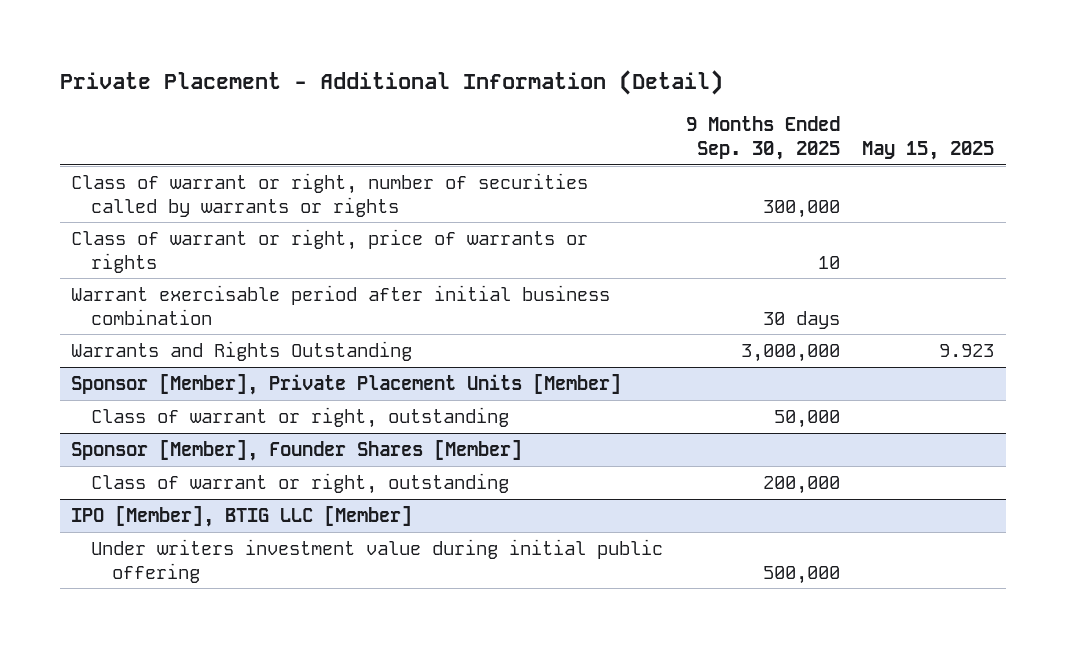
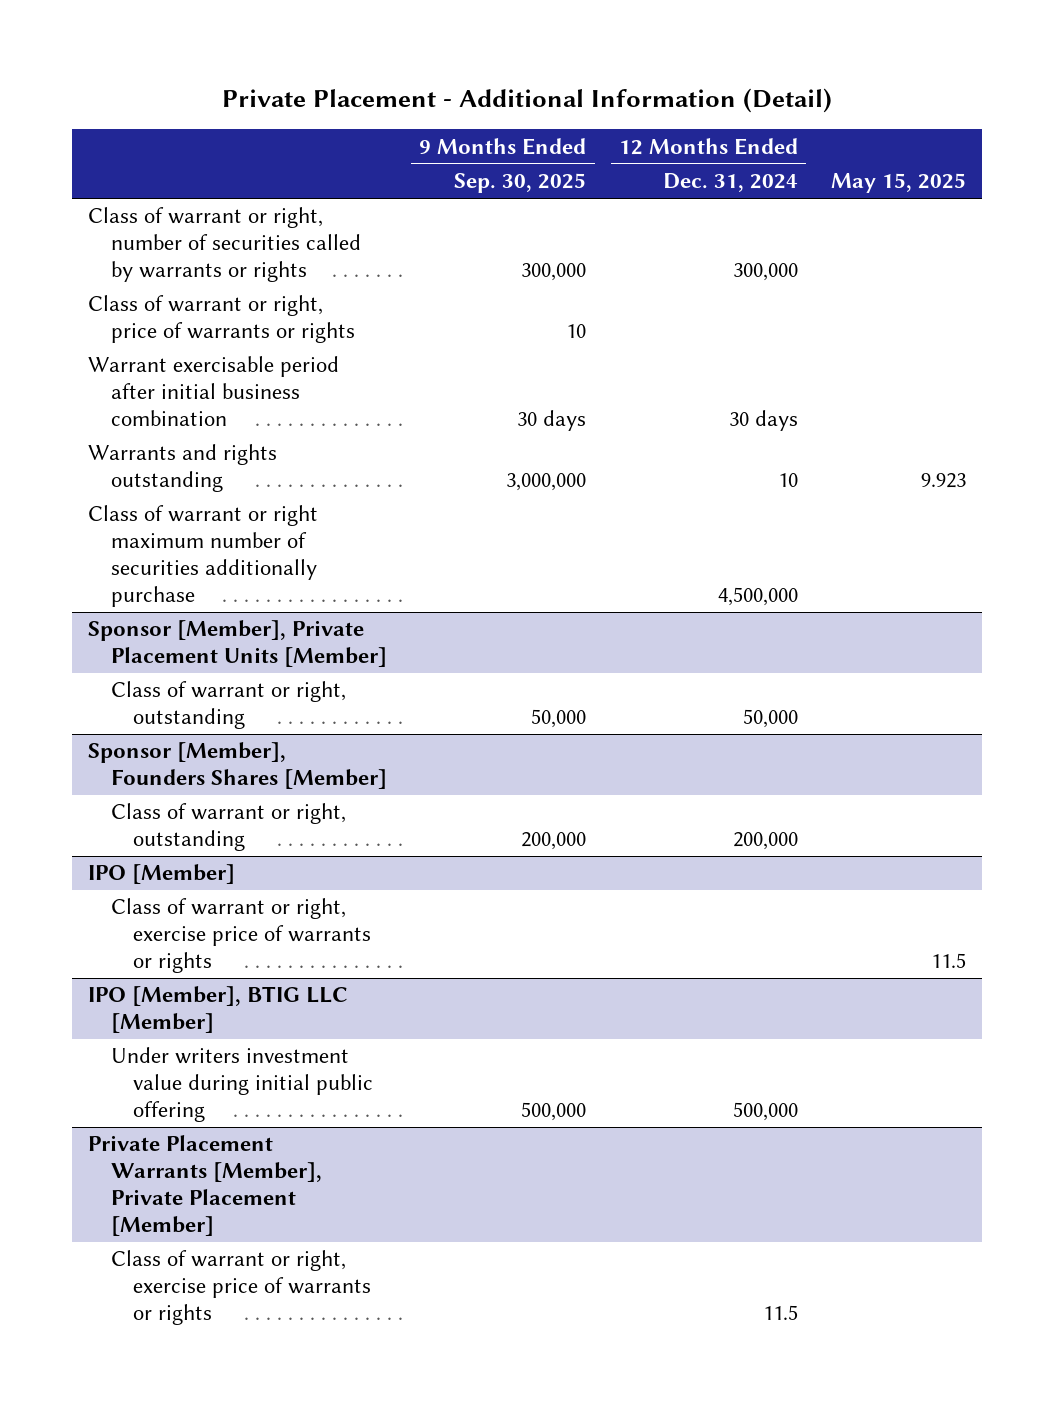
- | 9 Months Ended Sep. 30, 2025 | May 15, 2025
+ | 9 Months Ended Sep. 30, 2025 | 12 Months Ended Dec. 31, 2024 | May 15, 2025
- Warrants and Rights Outstanding | 3,000,000 | 9.923
+ Warrants and rights outstanding | 3,000,000 | 10 | 9.923
+ Class of warrant or right maximum number of securities additionally purchase | | 4,500,000 |
- Sponsor [Member], Founder Shares [Member]
+ Sponsor [Member], Founders Shares [Member]
+ IPO [Member]
+ Class of warrant or right, exercise price of warrants or rights | | | 11.5
+ Private Placement Warrants [Member], Private Placement [Member]
+ Class of warrant or right, exercise price of warrants or rights | | 11.5 |

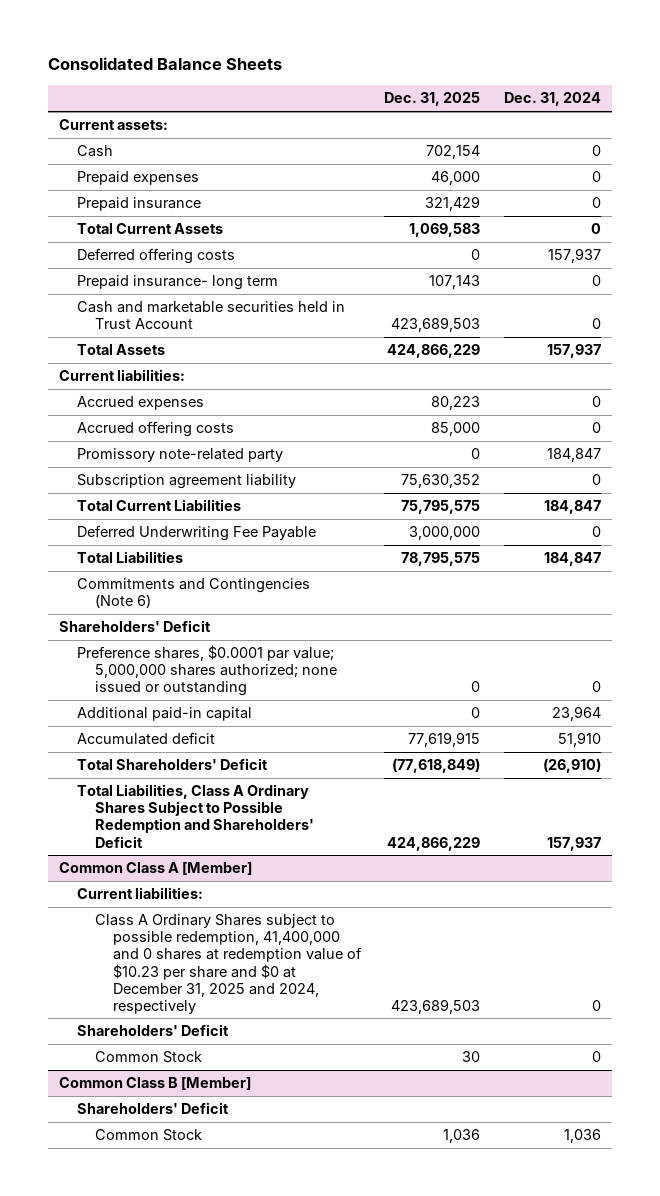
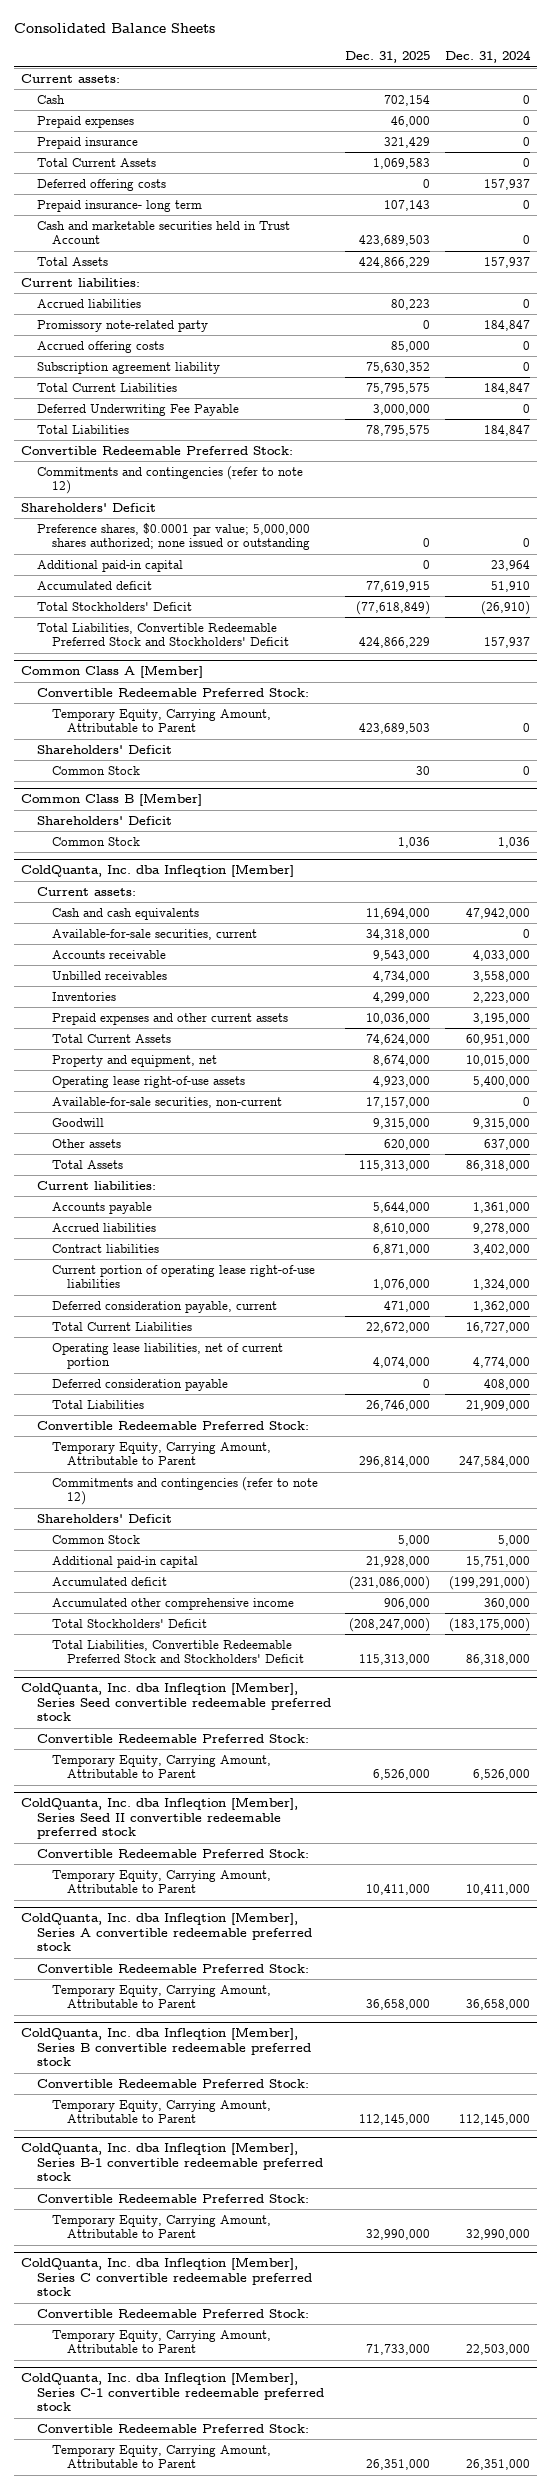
- Accrued expenses | 80,223 | 0
+ Accrued liabilities | 80,223 | 0
moved down: Accrued offering costs | 85,000 | 0
- Commitments and Contingencies (Note 6)
+ Convertible Redeemable Preferred Stock:
+ Commitments and contingencies (refer to note 12)
- Total Shareholders' Deficit | (77,618,849) | (26,910)
- Total Liabilities, Class A Ordinary Shares Subject to Possible Redemption and Shareholders' Deficit | 424,866,229 | 157,937
+ Total Stockholders' Deficit | (77,618,849) | (26,910)
+ Total Liabilities, Convertible Redeemable Preferred Stock and Stockholders' Deficit | 424,866,229 | 157,937
@ Common Class A [Member]
- Current liabilities:
- Class A Ordinary Shares subject to possible redemption, 41,400,000 and 0 shares at redemption value of $10.23 per share and $0 at December 31, 2025 and 2024, respectively | 423,689,503 | 0
+ Convertible Redeemable Preferred Stock:
+ Temporary Equity, Carrying Amount, Attributable to Parent | 423,689,503 | 0
+ ColdQuanta, Inc. dba Infleqtion [Member]
+ Current assets:
+ Cash and cash equivalents | 11,694,000 | 47,942,000
+ Available-for-sale securities, current | 34,318,000 | 0
+ Accounts receivable | 9,543,000 | 4,033,000
+ Unbilled receivables | 4,734,000 | 3,558,000
+ Inventories | 4,299,000 | 2,223,000
+ Prepaid expenses and other current assets | 10,036,000 | 3,195,000
+ Total Current Assets | 74,624,000 | 60,951,000
+ Property and equipment, net | 8,674,000 | 10,015,000
+ Operating lease right-of-use assets | 4,923,000 | 5,400,000
+ Available-for-sale securities, non-current | 17,157,000 | 0
+ Goodwill | 9,315,000 | 9,315,000
+ Other assets | 620,000 | 637,000
+ Total Assets | 115,313,000 | 86,318,000
+ Current liabilities:
+ Accounts payable | 5,644,000 | 1,361,000
+ Accrued liabilities | 8,610,000 | 9,278,000
+ Contract liabilities | 6,871,000 | 3,402,000
+ Current portion of operating lease right-of-use liabilities | 1,076,000 | 1,324,000
+ Deferred consideration payable, current | 471,000 | 1,362,000
+ Total Current Liabilities | 22,672,000 | 16,727,000
+ Operating lease liabilities, net of current portion | 4,074,000 | 4,774,000
+ Deferred consideration payable | 0 | 408,000
+ Total Liabilities | 26,746,000 | 21,909,000
+ Convertible Redeemable Preferred Stock:
+ Temporary Equity, Carrying Amount, Attributable to Parent | 296,814,000 | 247,584,000
+ Commitments and contingencies (refer to note 12)
+ Shareholders' Deficit
+ Common Stock | 5,000 | 5,000
+ Additional paid-in capital | 21,928,000 | 15,751,000
+ Accumulated deficit | (231,086,000) | (199,291,000)
+ Accumulated other comprehensive income | 906,000 | 360,000
+ Total Stockholders' Deficit | (208,247,000) | (183,175,000)
+ Total Liabilities, Convertible Redeemable Preferred Stock and Stockholders' Deficit | 115,313,000 | 86,318,000
+ ColdQuanta, Inc. dba Infleqtion [Member], Series Seed convertible redeemable preferred stock
+ Convertible Redeemable Preferred Stock:
+ Temporary Equity, Carrying Amount, Attributable to Parent | 6,526,000 | 6,526,000
+ ColdQuanta, Inc. dba Infleqtion [Member], Series Seed II convertible redeemable preferred stock
+ Convertible Redeemable Preferred Stock:
+ Temporary Equity, Carrying Amount, Attributable to Parent | 10,411,000 | 10,411,000
+ ColdQuanta, Inc. dba Infleqtion [Member], Series A convertible redeemable preferred stock
+ Convertible Redeemable Preferred Stock:
+ Temporary Equity, Carrying Amount, Attributable to Parent | 36,658,000 | 36,658,000
+ ColdQuanta, Inc. dba Infleqtion [Member], Series B convertible redeemable preferred stock
+ Convertible Redeemable Preferred Stock:
+ Temporary Equity, Carrying Amount, Attributable to Parent | 112,145,000 | 112,145,000
+ ColdQuanta, Inc. dba Infleqtion [Member], Series B-1 convertible redeemable preferred stock
+ Convertible Redeemable Preferred Stock:
+ Temporary Equity, Carrying Amount, Attributable to Parent | 32,990,000 | 32,990,000
+ ColdQuanta, Inc. dba Infleqtion [Member], Series C convertible redeemable preferred stock
+ Convertible Redeemable Preferred Stock:
+ Temporary Equity, Carrying Amount, Attributable to Parent | 71,733,000 | 22,503,000
+ ColdQuanta, Inc. dba Infleqtion [Member], Series C-1 convertible redeemable preferred stock
+ Convertible Redeemable Preferred Stock:
+ Temporary Equity, Carrying Amount, Attributable to Parent | 26,351,000 | 26,351,000

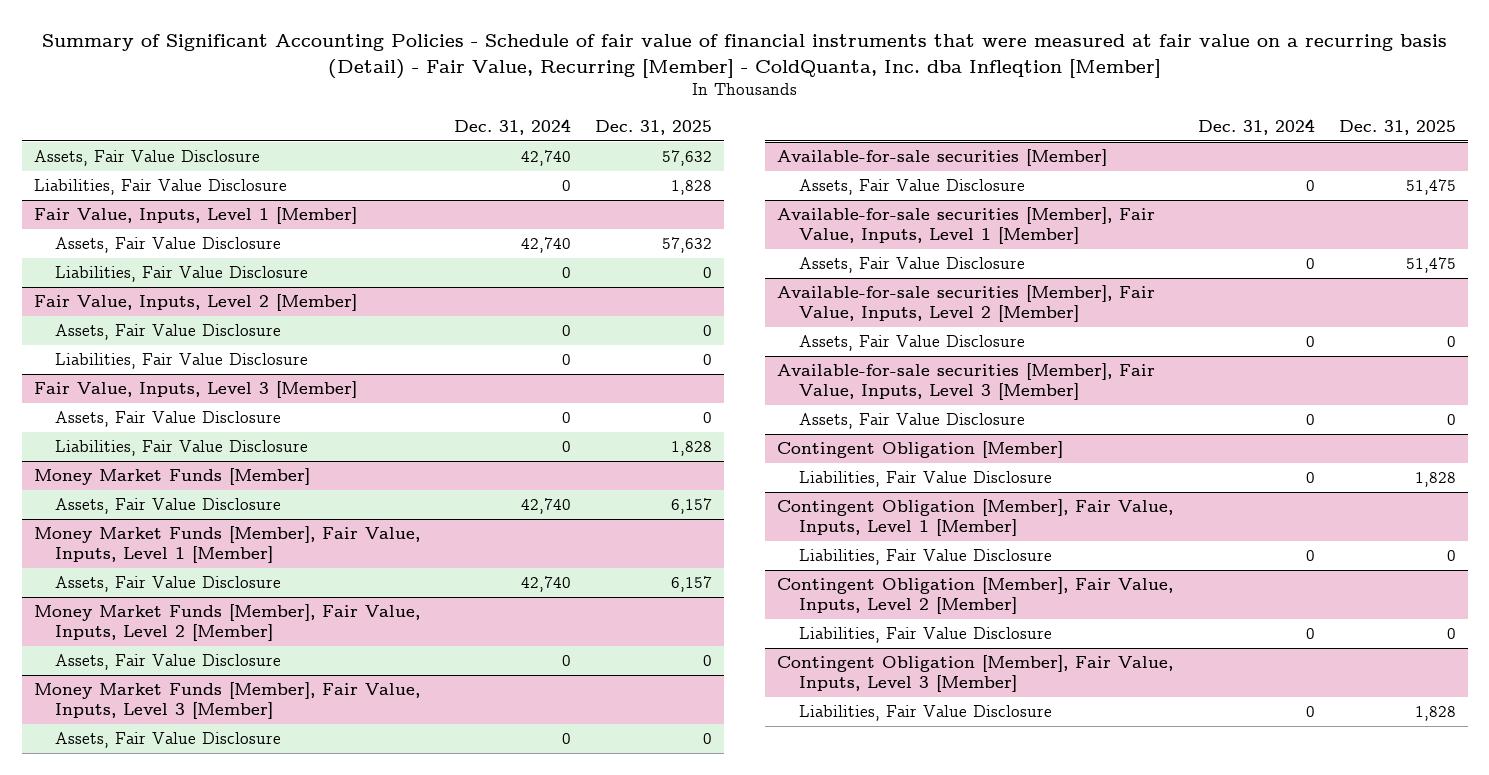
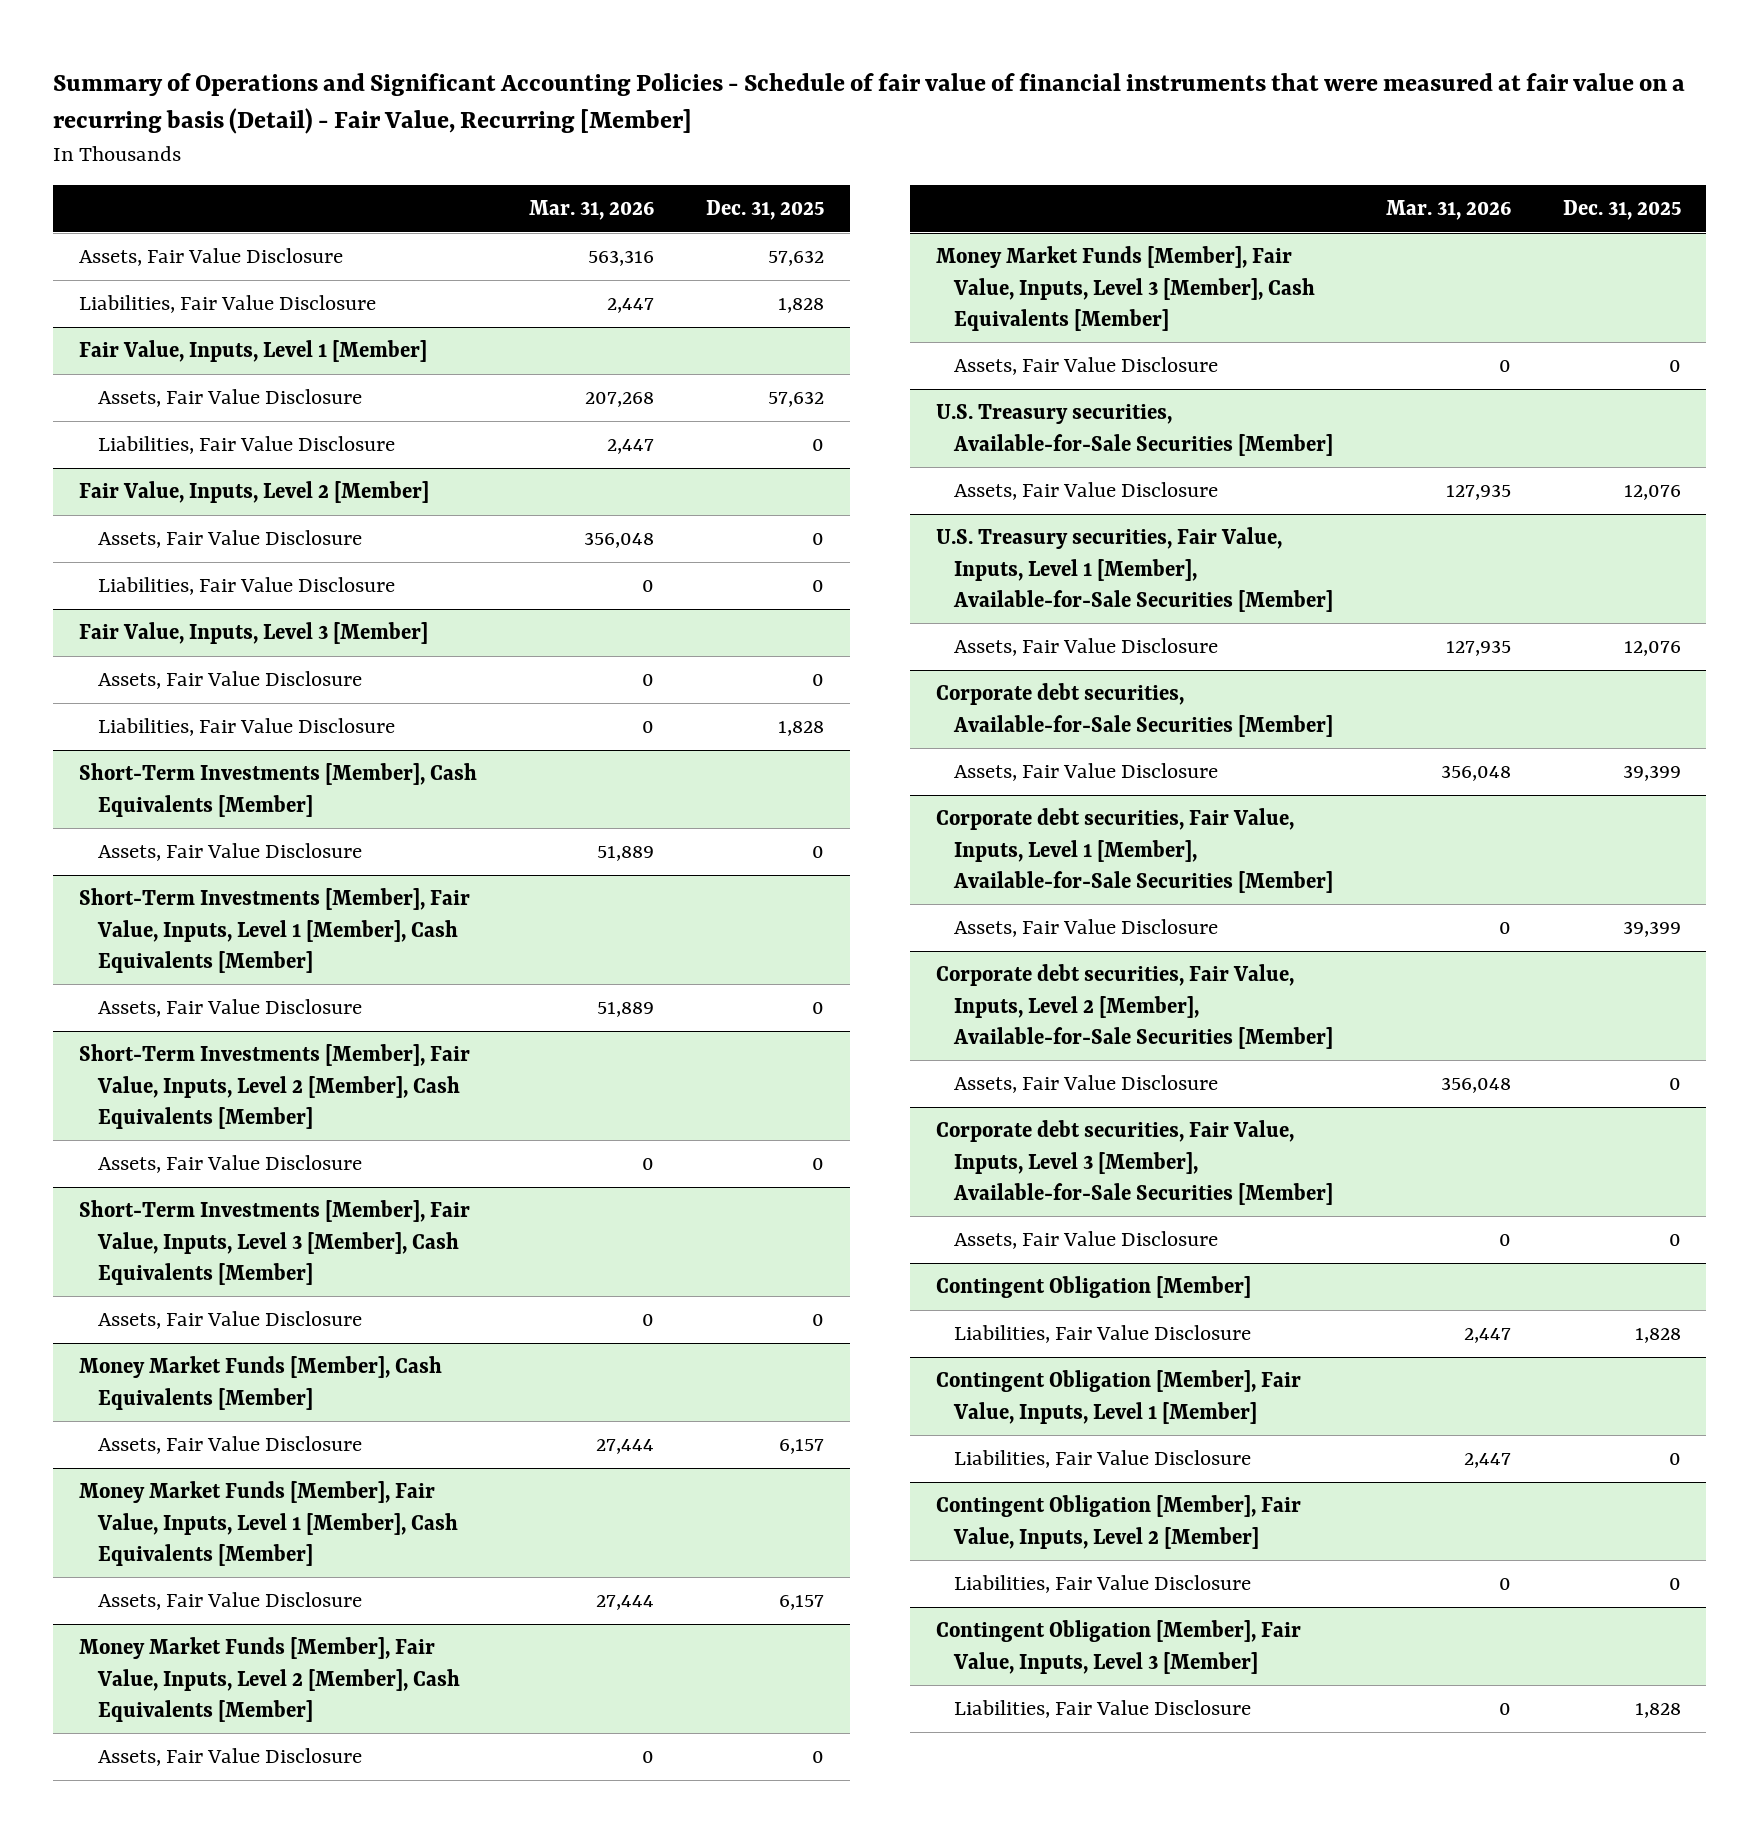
- Summary of Significant Accounting Policies - Schedule of fair value of financial instruments that were measured at fair value on a recurring basis (Detail) - Fair Value, Recurring [Member] - ColdQuanta, Inc. dba Infleqtion [Member]
+ Summary of Operations and Significant Accounting Policies - Schedule of fair value of financial instruments that were measured at fair value on a recurring basis (Detail) - Fair Value, Recurring [Member]
- | Dec. 31, 2024 | Dec. 31, 2025
+ | Mar. 31, 2026 | Dec. 31, 2025
- Money Market Funds [Member]
+ Short-Term Investments [Member], Cash Equivalents [Member]
+ Assets, Fair Value Disclosure | 51,889 | 0
+ Short-Term Investments [Member], Fair Value, Inputs, Level 1 [Member], Cash Equivalents [Member]
+ Assets, Fair Value Disclosure | 51,889 | 0
+ Short-Term Investments [Member], Fair Value, Inputs, Level 2 [Member], Cash Equivalents [Member]
+ Assets, Fair Value Disclosure | 0 | 0
+ Short-Term Investments [Member], Fair Value, Inputs, Level 3 [Member], Cash Equivalents [Member]
+ Assets, Fair Value Disclosure | 0 | 0
+ Money Market Funds [Member], Cash Equivalents [Member]
- Money Market Funds [Member], Fair Value, Inputs, Level 1 [Member]
+ Money Market Funds [Member], Fair Value, Inputs, Level 1 [Member], Cash Equivalents [Member]
- Money Market Funds [Member], Fair Value, Inputs, Level 2 [Member]
+ Money Market Funds [Member], Fair Value, Inputs, Level 2 [Member], Cash Equivalents [Member]
- Money Market Funds [Member], Fair Value, Inputs, Level 3 [Member]
+ Money Market Funds [Member], Fair Value, Inputs, Level 3 [Member], Cash Equivalents [Member]
- Available-for-sale securities [Member]
- Assets, Fair Value Disclosure | 0 | 51,475
- Available-for-sale securities [Member], Fair Value, Inputs, Level 1 [Member]
- Assets, Fair Value Disclosure | 0 | 51,475
- Available-for-sale securities [Member], Fair Value, Inputs, Level 2 [Member]
+ U.S. Treasury securities, Available-for-Sale Securities [Member]
+ Assets, Fair Value Disclosure | 127,935 | 12,076
+ U.S. Treasury securities, Fair Value, Inputs, Level 1 [Member], Available-for-Sale Securities [Member]
+ Assets, Fair Value Disclosure | 127,935 | 12,076
+ Corporate debt securities, Available-for-Sale Securities [Member]
+ Assets, Fair Value Disclosure | 356,048 | 39,399
+ Corporate debt securities, Fair Value, Inputs, Level 1 [Member], Available-for-Sale Securities [Member]
+ Assets, Fair Value Disclosure | 0 | 39,399
+ Corporate debt securities, Fair Value, Inputs, Level 2 [Member], Available-for-Sale Securities [Member]
- Available-for-sale securities [Member], Fair Value, Inputs, Level 3 [Member]
+ Corporate debt securities, Fair Value, Inputs, Level 3 [Member], Available-for-Sale Securities [Member]

